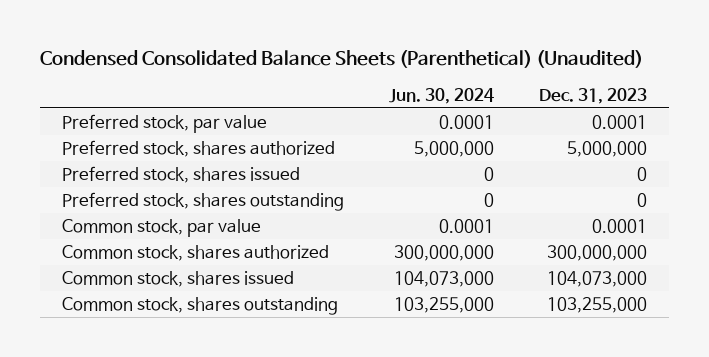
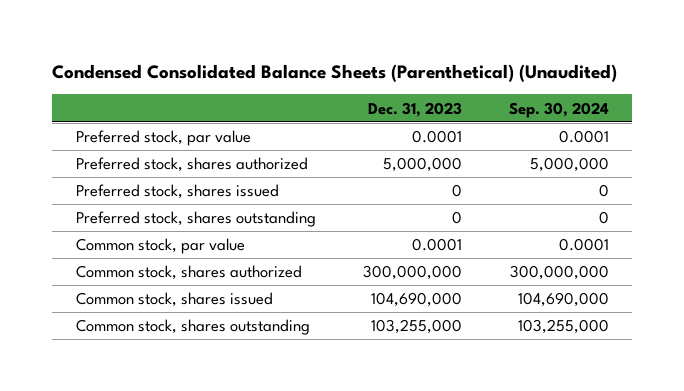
- | Jun. 30, 2024 | Dec. 31, 2023
+ | Dec. 31, 2023 | Sep. 30, 2024
- Common stock, shares issued | 104,073,000 | 104,073,000
+ Common stock, shares issued | 104,690,000 | 104,690,000

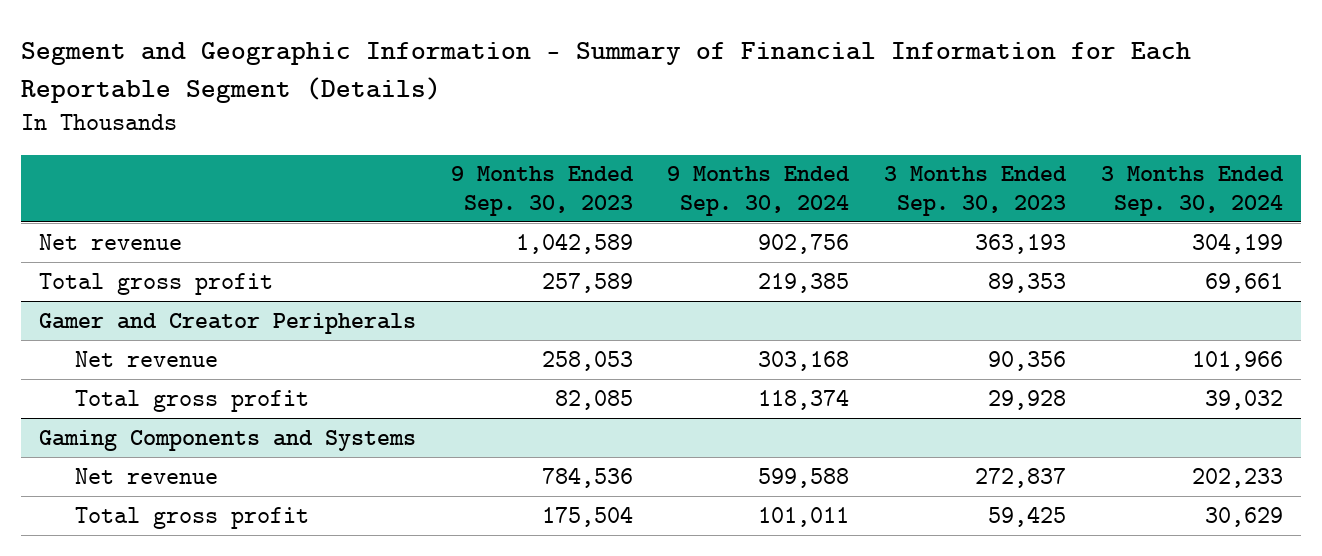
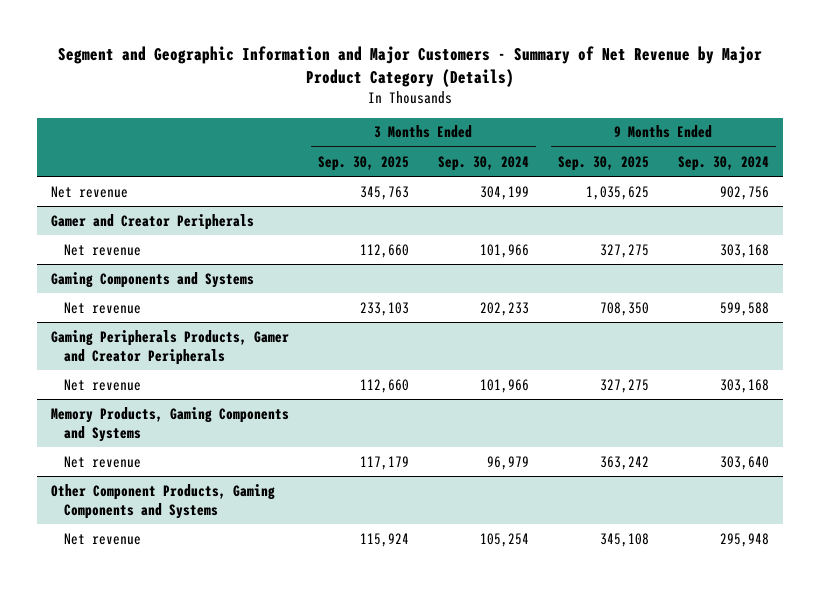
- Segment and Geographic Information - Summary of Financial Information for Each Reportable Segment (Details)
+ Segment and Geographic Information and Major Customers - Summary of Net Revenue by Major Product Category (Details)
- | 9 Months Ended Sep. 30, 2023 | 9 Months Ended Sep. 30, 2024 | 3 Months Ended Sep. 30, 2023 | 3 Months Ended Sep. 30, 2024
+ | 3 Months Ended Sep. 30, 2025 | 3 Months Ended Sep. 30, 2024 | 9 Months Ended Sep. 30, 2025 | 9 Months Ended Sep. 30, 2024
- Total gross profit | 257,589 | 219,385 | 89,353 | 69,661
@ Gamer and Creator Peripherals
- Total gross profit | 82,085 | 118,374 | 29,928 | 39,032
@ Gaming Components and Systems
- Total gross profit | 175,504 | 101,011 | 59,425 | 30,629
+ Gaming Peripherals Products, Gamer and Creator Peripherals
+ Net revenue | 112,660 | 101,966 | 327,275 | 303,168
+ Memory Products, Gaming Components and Systems
+ Net revenue | 117,179 | 96,979 | 363,242 | 303,640
+ Other Component Products, Gaming Components and Systems
+ Net revenue | 115,924 | 105,254 | 345,108 | 295,948

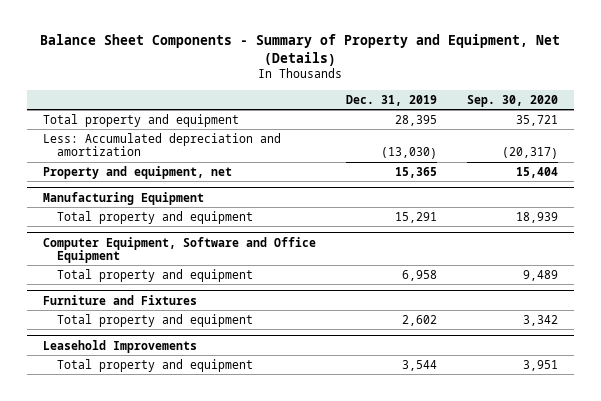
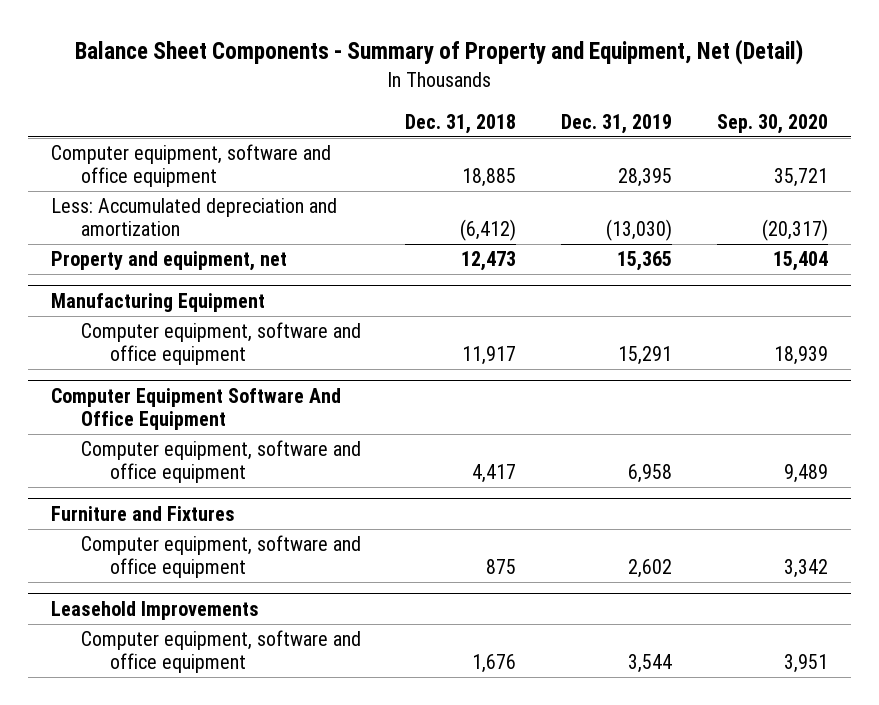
- Balance Sheet Components - Summary of Property and Equipment, Net (Details)
+ Balance Sheet Components - Summary of Property and Equipment, Net (Detail)
- | Dec. 31, 2019 | Sep. 30, 2020
+ | Dec. 31, 2018 | Dec. 31, 2019 | Sep. 30, 2020
- Total property and equipment | 28,395 | 35,721
+ Computer equipment, software and office equipment | 18,885 | 28,395 | 35,721
@ Manufacturing Equipment
- Total property and equipment | 15,291 | 18,939
- Computer Equipment, Software and Office Equipment
- Total property and equipment | 6,958 | 9,489
@ Manufacturing Equipment
+ Computer equipment, software and office equipment | 11,917 | 15,291 | 18,939
+ Computer Equipment Software And Office Equipment
+ Computer equipment, software and office equipment | 4,417 | 6,958 | 9,489
@ Furniture and Fixtures
- Total property and equipment | 2,602 | 3,342
+ Computer equipment, software and office equipment | 875 | 2,602 | 3,342
@ Leasehold Improvements
- Total property and equipment | 3,544 | 3,951
+ Computer equipment, software and office equipment | 1,676 | 3,544 | 3,951

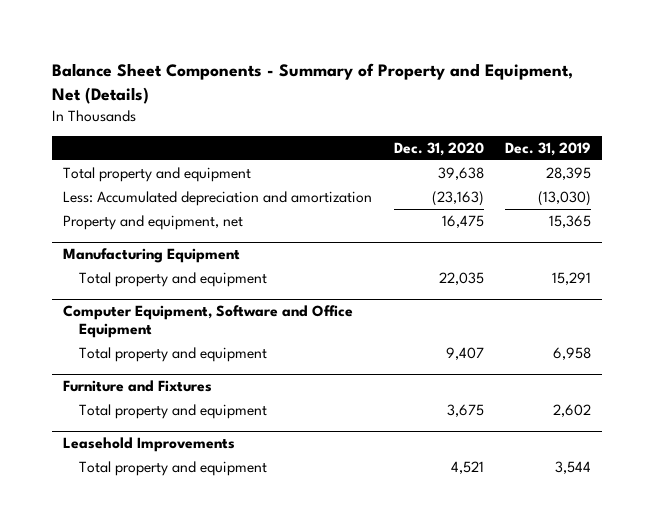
- Balance Sheet Components - Summary of Property and Equipment, Net (Detail)
+ Balance Sheet Components - Summary of Property and Equipment, Net (Details)
- | Dec. 31, 2018 | Dec. 31, 2019 | Sep. 30, 2020
+ | Dec. 31, 2020 | Dec. 31, 2019
- Computer equipment, software and office equipment | 18,885 | 28,395 | 35,721
+ Total property and equipment | 39,638 | 28,395
@ Manufacturing Equipment
- Computer equipment, software and office equipment | 11,917 | 15,291 | 18,939
- Computer Equipment Software And Office Equipment
- Computer equipment, software and office equipment | 4,417 | 6,958 | 9,489
@ Manufacturing Equipment
+ Total property and equipment | 22,035 | 15,291
+ Computer Equipment, Software and Office Equipment
+ Total property and equipment | 9,407 | 6,958
@ Furniture and Fixtures
- Computer equipment, software and office equipment | 875 | 2,602 | 3,342
+ Total property and equipment | 3,675 | 2,602
@ Leasehold Improvements
- Computer equipment, software and office equipment | 1,676 | 3,544 | 3,951
+ Total property and equipment | 4,521 | 3,544

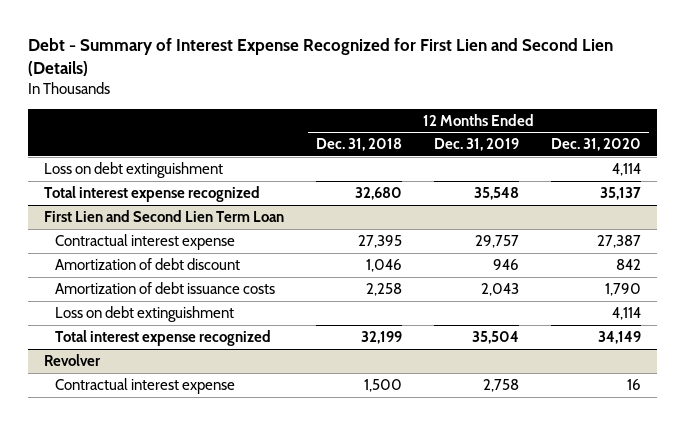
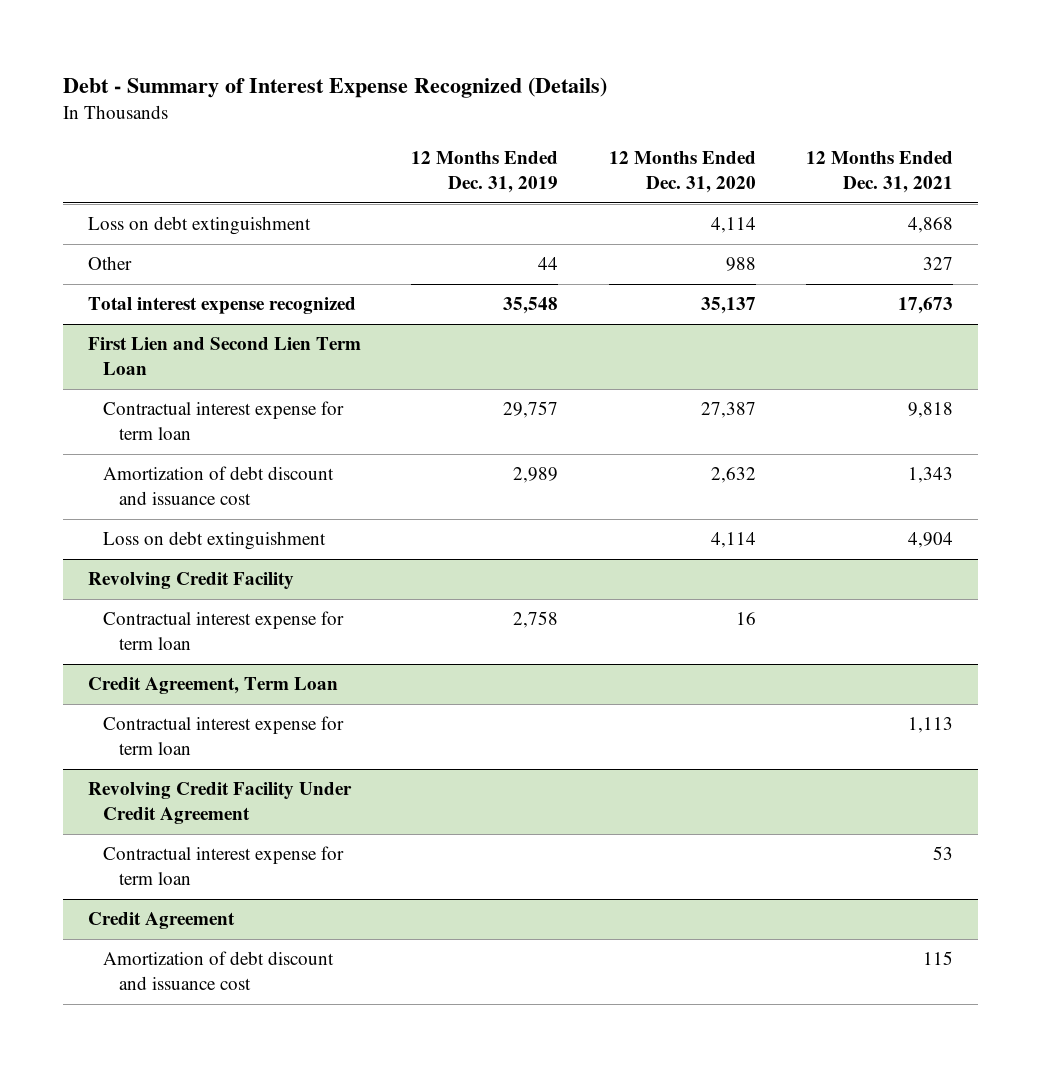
- Debt - Summary of Interest Expense Recognized for First Lien and Second Lien (Details)
+ Debt - Summary of Interest Expense Recognized (Details)
- | 12 Months Ended Dec. 31, 2018 | 12 Months Ended Dec. 31, 2019 | 12 Months Ended Dec. 31, 2020
+ | 12 Months Ended Dec. 31, 2019 | 12 Months Ended Dec. 31, 2020 | 12 Months Ended Dec. 31, 2021
+ Other | 44 | 988 | 327
@ First Lien and Second Lien Term Loan
- Contractual interest expense | 27,395 | 29,757 | 27,387
- Amortization of debt discount | 1,046 | 946 | 842
- Amortization of debt issuance costs | 2,258 | 2,043 | 1,790
+ Contractual interest expense for term loan | 29,757 | 27,387 | 9,818
+ Amortization of debt discount and issuance cost | 2,989 | 2,632 | 1,343
- Total interest expense recognized | 32,199 | 35,504 | 34,149
- Revolver
- Contractual interest expense | 1,500 | 2,758 | 16
+ Revolving Credit Facility
+ Contractual interest expense for term loan | 2,758 | 16 |
+ Credit Agreement, Term Loan
+ Contractual interest expense for term loan | | | 1,113
+ Revolving Credit Facility Under Credit Agreement
+ Contractual interest expense for term loan | | | 53
+ Credit Agreement
+ Amortization of debt discount and issuance cost | | | 115

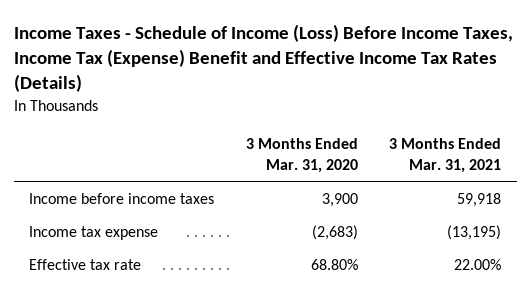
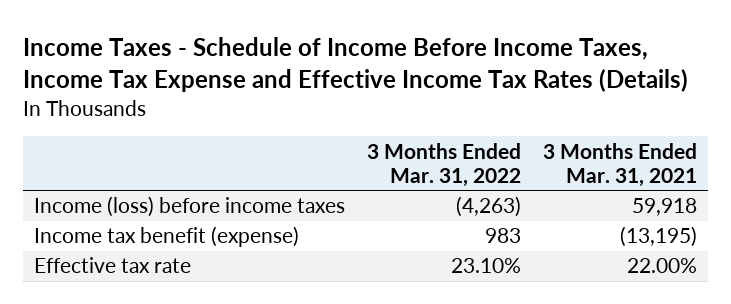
- Income Taxes - Schedule of Income (Loss) Before Income Taxes, Income Tax (Expense) Benefit and Effective Income Tax Rates (Details)
+ Income Taxes - Schedule of Income Before Income Taxes, Income Tax Expense and Effective Income Tax Rates (Details)
- | 3 Months Ended Mar. 31, 2020 | 3 Months Ended Mar. 31, 2021
+ | 3 Months Ended Mar. 31, 2022 | 3 Months Ended Mar. 31, 2021
- Income before income taxes | 3,900 | 59,918
- Income tax expense | (2,683) | (13,195)
+ Income (loss) before income taxes | (4,263) | 59,918
+ Income tax benefit (expense) | 983 | (13,195)

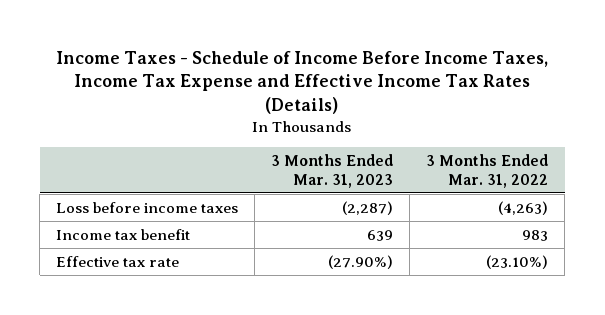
- | 3 Months Ended Mar. 31, 2022 | 3 Months Ended Mar. 31, 2021
+ | 3 Months Ended Mar. 31, 2023 | 3 Months Ended Mar. 31, 2022
- Income (loss) before income taxes | (4,263) | 59,918
- Income tax benefit (expense) | 983 | (13,195)
- Effective tax rate | 23.10% | 22.00%
+ Loss before income taxes | (2,287) | (4,263)
+ Income tax benefit | 639 | 983
+ Effective tax rate | (27.90%) | (23.10%)

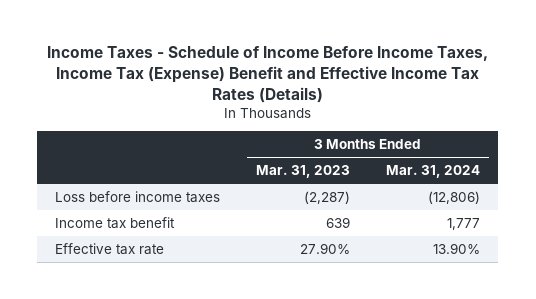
- Income Taxes - Schedule of Income Before Income Taxes, Income Tax Expense and Effective Income Tax Rates (Details)
+ Income Taxes - Schedule of Income Before Income Taxes, Income Tax (Expense) Benefit and Effective Income Tax Rates (Details)
- | 3 Months Ended Mar. 31, 2023 | 3 Months Ended Mar. 31, 2022
+ | 3 Months Ended Mar. 31, 2023 | 3 Months Ended Mar. 31, 2024
- Effective tax rate | (27.90%) | (23.10%)
+ Effective tax rate | 27.90% | 13.90%

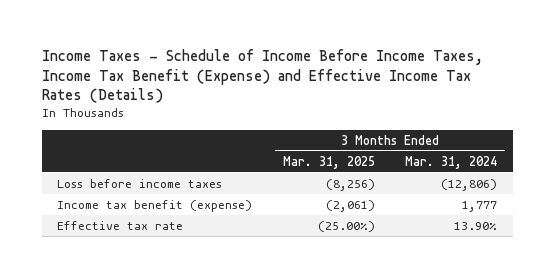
- Income Taxes - Schedule of Income Before Income Taxes, Income Tax (Expense) Benefit and Effective Income Tax Rates (Details)
+ Income Taxes - Schedule of Income Before Income Taxes, Income Tax Benefit (Expense) and Effective Income Tax Rates (Details)
- | 3 Months Ended Mar. 31, 2023 | 3 Months Ended Mar. 31, 2024
+ | 3 Months Ended Mar. 31, 2025 | 3 Months Ended Mar. 31, 2024
- Income tax benefit | 639 | 1,777
+ Income tax benefit (expense) | (2,061) | 1,777

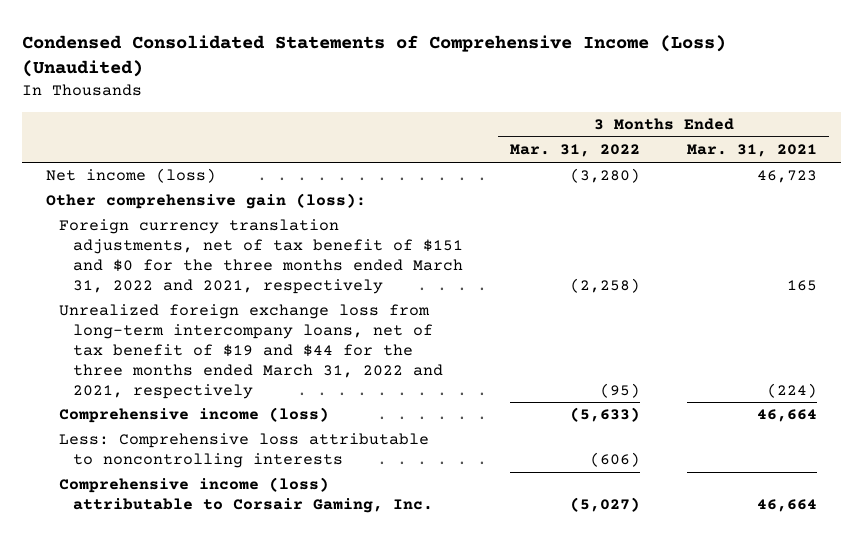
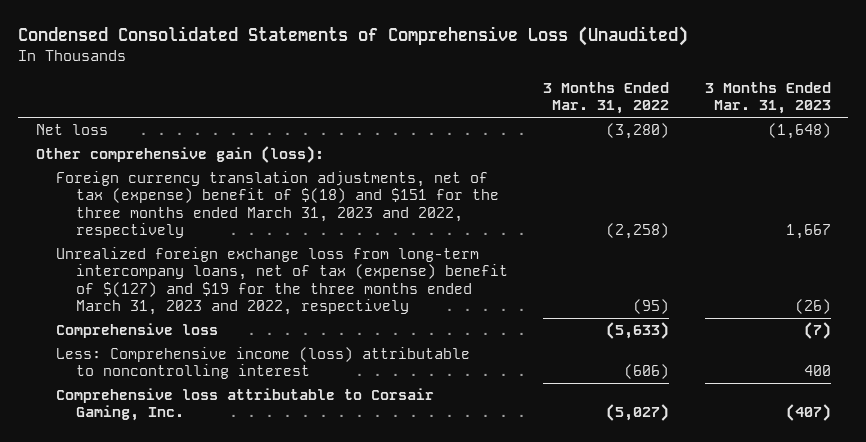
- Condensed Consolidated Statements of Comprehensive Income (Loss) (Unaudited)
+ Condensed Consolidated Statements of Comprehensive Loss (Unaudited)
- | 3 Months Ended Mar. 31, 2022 | 3 Months Ended Mar. 31, 2021
+ | 3 Months Ended Mar. 31, 2022 | 3 Months Ended Mar. 31, 2023
- Net income (loss) | (3,280) | 46,723
+ Net loss | (3,280) | (1,648)
- Foreign currency translation adjustments, net of tax benefit of $151 and $0 for the three months ended March 31, 2022 and 2021, respectively | (2,258) | 165
- Unrealized foreign exchange loss from long-term intercompany loans, net of tax benefit of $19 and $44 for the three months ended March 31, 2022 and 2021, respectively | (95) | (224)
- Comprehensive income (loss) | (5,633) | 46,664
- Less: Comprehensive loss attributable to noncontrolling interests | (606) |
- Comprehensive income (loss) attributable to Corsair Gaming, Inc. | (5,027) | 46,664
+ Foreign currency translation adjustments, net of tax (expense) benefit of $(18) and $151 for the three months ended March 31, 2023 and 2022, respectively | (2,258) | 1,667
+ Unrealized foreign exchange loss from long-term intercompany loans, net of tax (expense) benefit of $(127) and $19 for the three months ended March 31, 2023 and 2022, respectively | (95) | (26)
+ Comprehensive loss | (5,633) | (7)
+ Less: Comprehensive income (loss) attributable to noncontrolling interest | (606) | 400
+ Comprehensive loss attributable to Corsair Gaming, Inc. | (5,027) | (407)

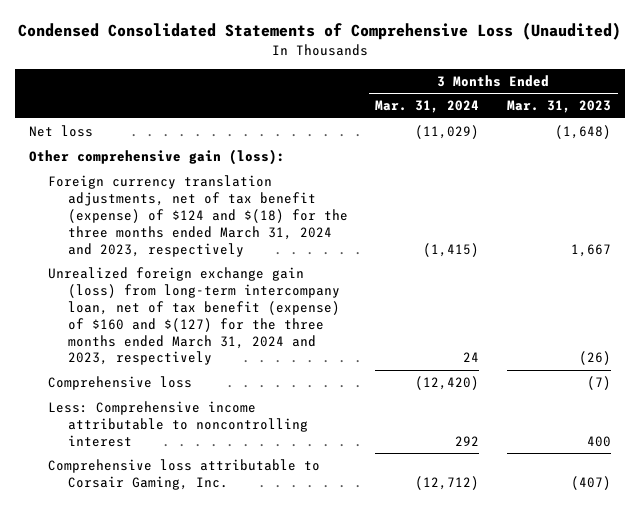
- | 3 Months Ended Mar. 31, 2022 | 3 Months Ended Mar. 31, 2023
+ | 3 Months Ended Mar. 31, 2024 | 3 Months Ended Mar. 31, 2023
- Foreign currency translation adjustments, net of tax (expense) benefit of $(18) and $151 for the three months ended March 31, 2023 and 2022, respectively | (2,258) | 1,667
- Unrealized foreign exchange loss from long-term intercompany loans, net of tax (expense) benefit of $(127) and $19 for the three months ended March 31, 2023 and 2022, respectively | (95) | (26)
+ Foreign currency translation adjustments, net of tax benefit (expense) of $124 and $(18) for the three months ended March 31, 2024 and 2023, respectively | (1,415) | 1,667
+ Unrealized foreign exchange gain (loss) from long-term intercompany loan, net of tax benefit (expense) of $160 and $(127) for the three months ended March 31, 2024 and 2023, respectively | 24 | (26)
- Less: Comprehensive income (loss) attributable to noncontrolling interest | (606) | 400
+ Less: Comprehensive income attributable to noncontrolling interest | 292 | 400

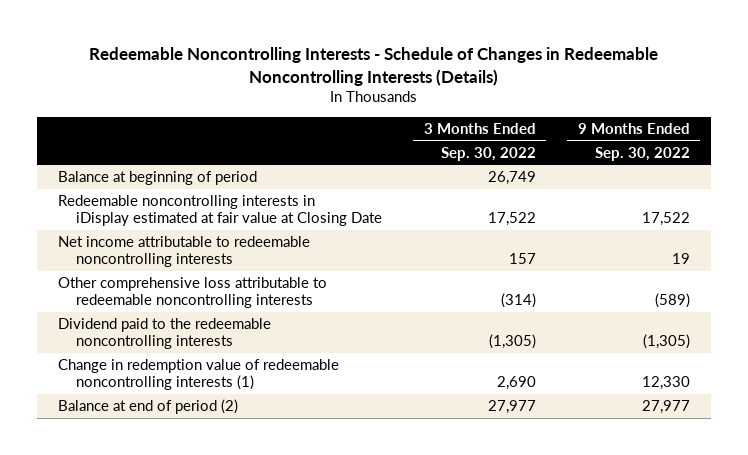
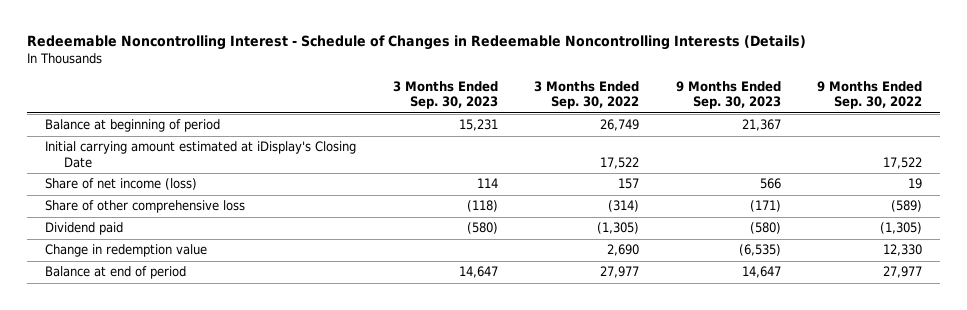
- Redeemable Noncontrolling Interests - Schedule of Changes in Redeemable Noncontrolling Interests (Details)
+ Redeemable Noncontrolling Interest - Schedule of Changes in Redeemable Noncontrolling Interests (Details)
- | 3 Months Ended Sep. 30, 2022 | 9 Months Ended Sep. 30, 2022
+ | 3 Months Ended Sep. 30, 2023 | 3 Months Ended Sep. 30, 2022 | 9 Months Ended Sep. 30, 2023 | 9 Months Ended Sep. 30, 2022
- Redeemable noncontrolling interests in iDisplay estimated at fair value at Closing Date | 17,522 | 17,522
- Net income attributable to redeemable noncontrolling interests | 157 | 19
- Other comprehensive loss attributable to redeemable noncontrolling interests | (314) | (589)
- Dividend paid to the redeemable noncontrolling interests | (1,305) | (1,305)
- Change in redemption value of redeemable noncontrolling interests (1) | 2,690 | 12,330
- Balance at end of period (2) | 27,977 | 27,977
+ Initial carrying amount estimated at iDisplay's Closing Date | | 17,522 | | 17,522
+ Share of net income (loss) | 114 | 157 | 566 | 19
+ Share of other comprehensive loss | (118) | (314) | (171) | (589)
+ Dividend paid | (580) | (1,305) | (580) | (1,305)
+ Change in redemption value | | 2,690 | (6,535) | 12,330
+ Balance at end of period | 14,647 | 27,977 | 14,647 | 27,977

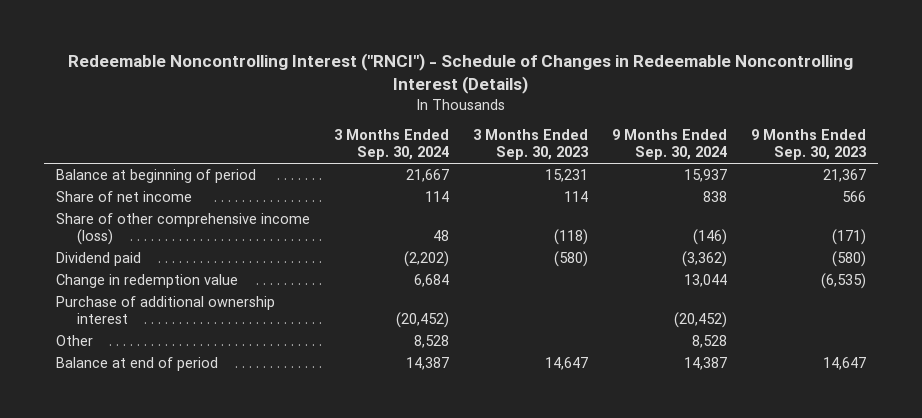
- Redeemable Noncontrolling Interest - Schedule of Changes in Redeemable Noncontrolling Interests (Details)
+ Redeemable Noncontrolling Interest ("RNCI") - Schedule of Changes in Redeemable Noncontrolling Interest (Details)
- | 3 Months Ended Sep. 30, 2023 | 3 Months Ended Sep. 30, 2022 | 9 Months Ended Sep. 30, 2023 | 9 Months Ended Sep. 30, 2022
+ | 3 Months Ended Sep. 30, 2024 | 3 Months Ended Sep. 30, 2023 | 9 Months Ended Sep. 30, 2024 | 9 Months Ended Sep. 30, 2023
- Initial carrying amount estimated at iDisplay's Closing Date | | 17,522 | | 17,522
- Share of net income (loss) | 114 | 157 | 566 | 19
- Share of other comprehensive loss | (118) | (314) | (171) | (589)
+ Share of net income | 114 | 114 | 838 | 566
+ Share of other comprehensive income (loss) | 48 | (118) | (146) | (171)
+ Purchase of additional ownership interest | (20,452) | | (20,452) |
+ Other | 8,528 | | 8,528 |

